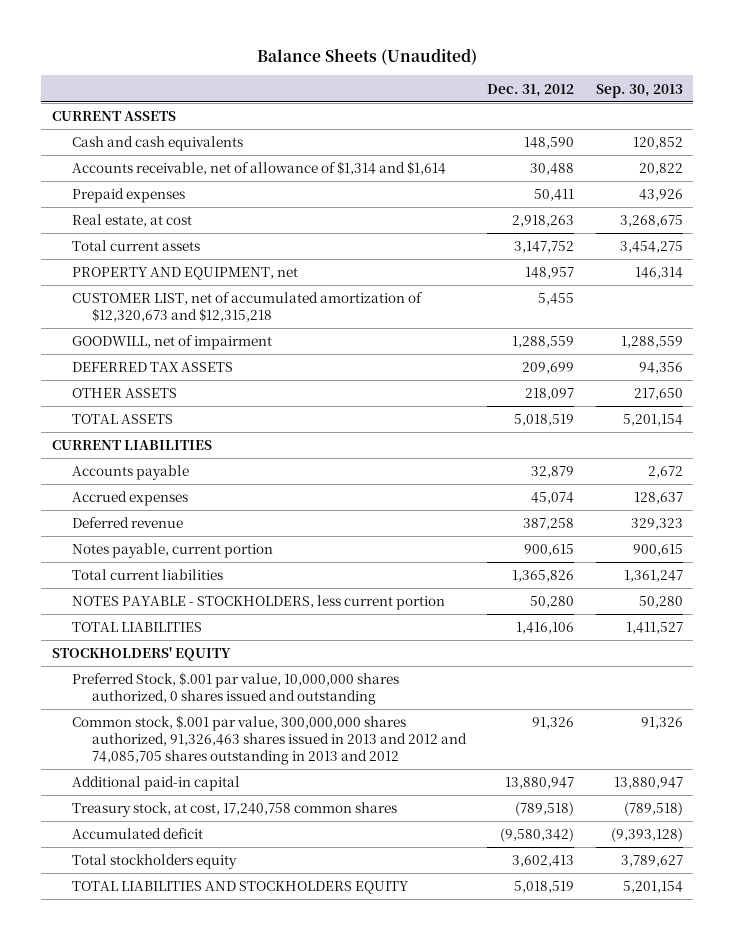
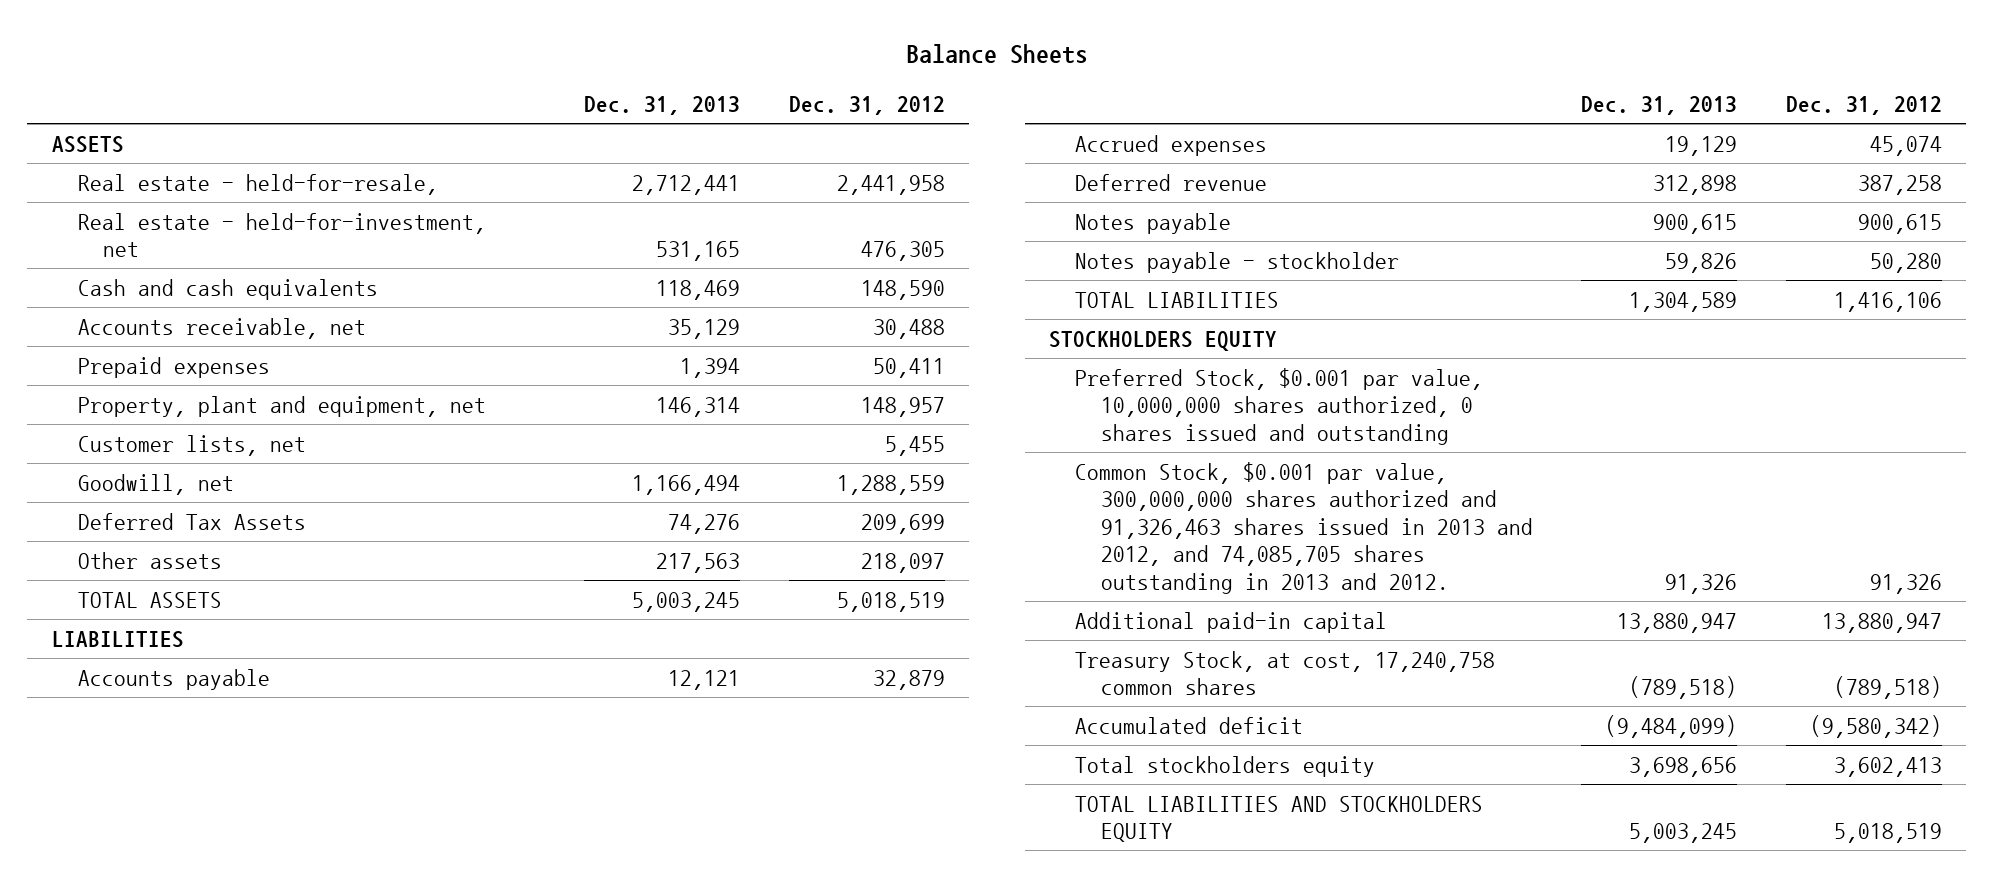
- Balance Sheets (Unaudited)
+ Balance Sheets
- | Dec. 31, 2012 | Sep. 30, 2013
+ | Dec. 31, 2013 | Dec. 31, 2012
- CURRENT ASSETS
+ ASSETS
+ Real estate - held-for-resale, | 2,712,441 | 2,441,958
+ Real estate - held-for-investment, net | 531,165 | 476,305
- Accounts receivable, net of allowance of $1,314 and $1,614 | 30,488 | 20,822
+ Accounts receivable, net | 35,129 | 30,488
- Real estate, at cost | 2,918,263 | 3,268,675
- Total current assets | 3,147,752 | 3,454,275
- PROPERTY AND EQUIPMENT, net | 148,957 | 146,314
- CUSTOMER LIST, net of accumulated amortization of $12,320,673 and $12,315,218 | 5,455 |
- GOODWILL, net of impairment | 1,288,559 | 1,288,559
- DEFERRED TAX ASSETS | 209,699 | 94,356
- OTHER ASSETS | 218,097 | 217,650
+ Property, plant and equipment, net | 146,314 | 148,957
+ Customer lists, net | | 5,455
+ Goodwill, net | 1,166,494 | 1,288,559
+ Deferred Tax Assets | 74,276 | 209,699
+ Other assets | 217,563 | 218,097
- CURRENT LIABILITIES
+ LIABILITIES
- Notes payable, current portion | 900,615 | 900,615
- Total current liabilities | 1,365,826 | 1,361,247
- NOTES PAYABLE - STOCKHOLDERS, less current portion | 50,280 | 50,280
+ Notes payable | 900,615 | 900,615
+ Notes payable - stockholder | 59,826 | 50,280
- STOCKHOLDERS' EQUITY
- Preferred Stock, $.001 par value, 10,000,000 shares authorized, 0 shares issued and outstanding
- Common stock, $.001 par value, 300,000,000 shares authorized, 91,326,463 shares issued in 2013 and 2012 and 74,085,705 shares outstanding in 2013 and 2012 | 91,326 | 91,326
+ STOCKHOLDERS EQUITY
+ Preferred Stock, $0.001 par value, 10,000,000 shares authorized, 0 shares issued and outstanding
+ Common Stock, $0.001 par value, 300,000,000 shares authorized and 91,326,463 shares issued in 2013 and 2012, and 74,085,705 shares outstanding in 2013 and 2012. | 91,326 | 91,326
- Treasury stock, at cost, 17,240,758 common shares | (789,518) | (789,518)
+ Treasury Stock, at cost, 17,240,758 common shares | (789,518) | (789,518)

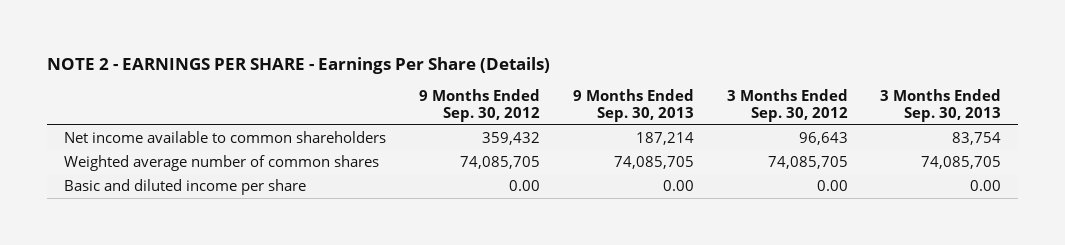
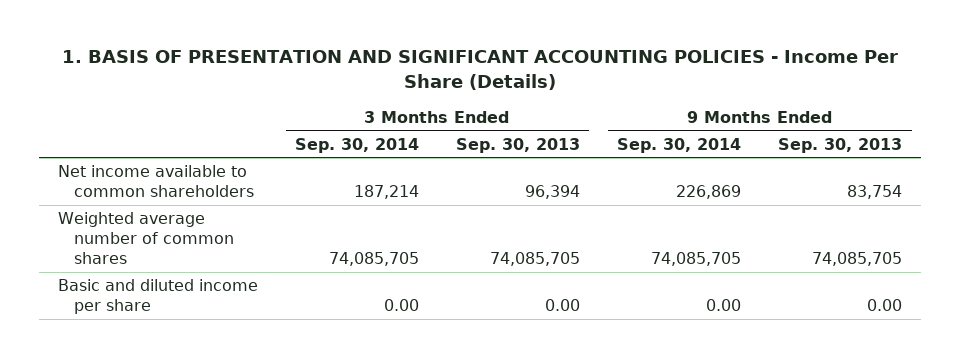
- NOTE 2 - EARNINGS PER SHARE - Earnings Per Share (Details)
+ 1. BASIS OF PRESENTATION AND SIGNIFICANT ACCOUNTING POLICIES - Income Per Share (Details)
- | 9 Months Ended Sep. 30, 2012 | 9 Months Ended Sep. 30, 2013 | 3 Months Ended Sep. 30, 2012 | 3 Months Ended Sep. 30, 2013
+ | 3 Months Ended Sep. 30, 2014 | 3 Months Ended Sep. 30, 2013 | 9 Months Ended Sep. 30, 2014 | 9 Months Ended Sep. 30, 2013
- Net income available to common shareholders | 359,432 | 187,214 | 96,643 | 83,754
+ Net income available to common shareholders | 187,214 | 96,394 | 226,869 | 83,754

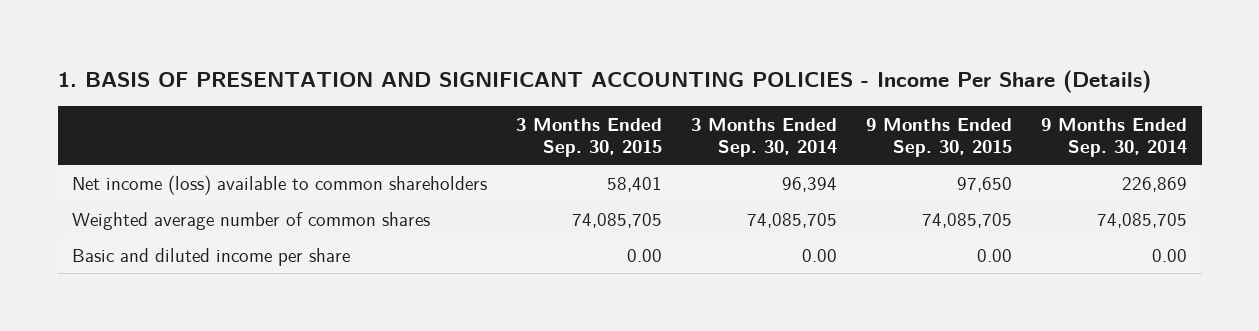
- | 3 Months Ended Sep. 30, 2014 | 3 Months Ended Sep. 30, 2013 | 9 Months Ended Sep. 30, 2014 | 9 Months Ended Sep. 30, 2013
+ | 3 Months Ended Sep. 30, 2015 | 3 Months Ended Sep. 30, 2014 | 9 Months Ended Sep. 30, 2015 | 9 Months Ended Sep. 30, 2014
- Net income available to common shareholders | 187,214 | 96,394 | 226,869 | 83,754
+ Net income (loss) available to common shareholders | 58,401 | 96,394 | 97,650 | 226,869

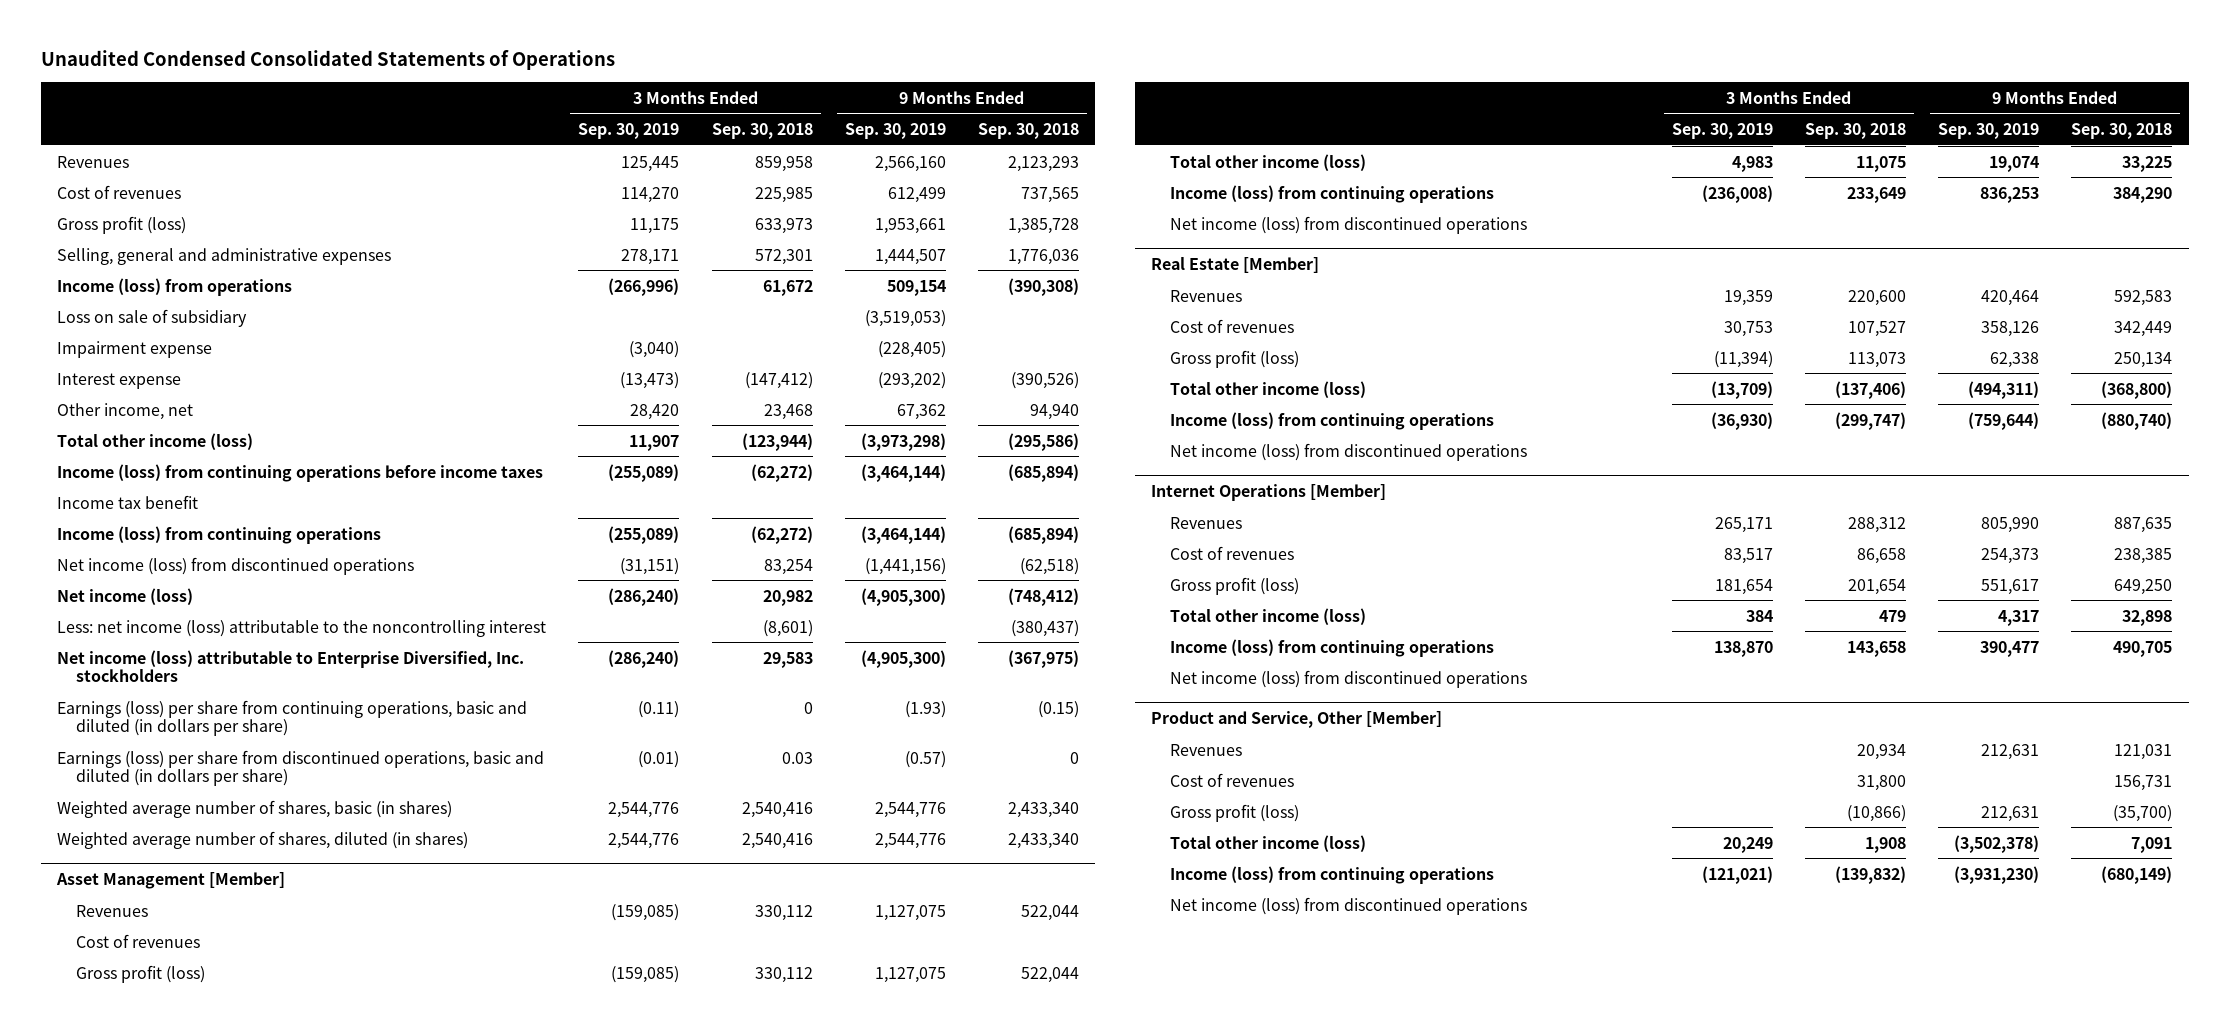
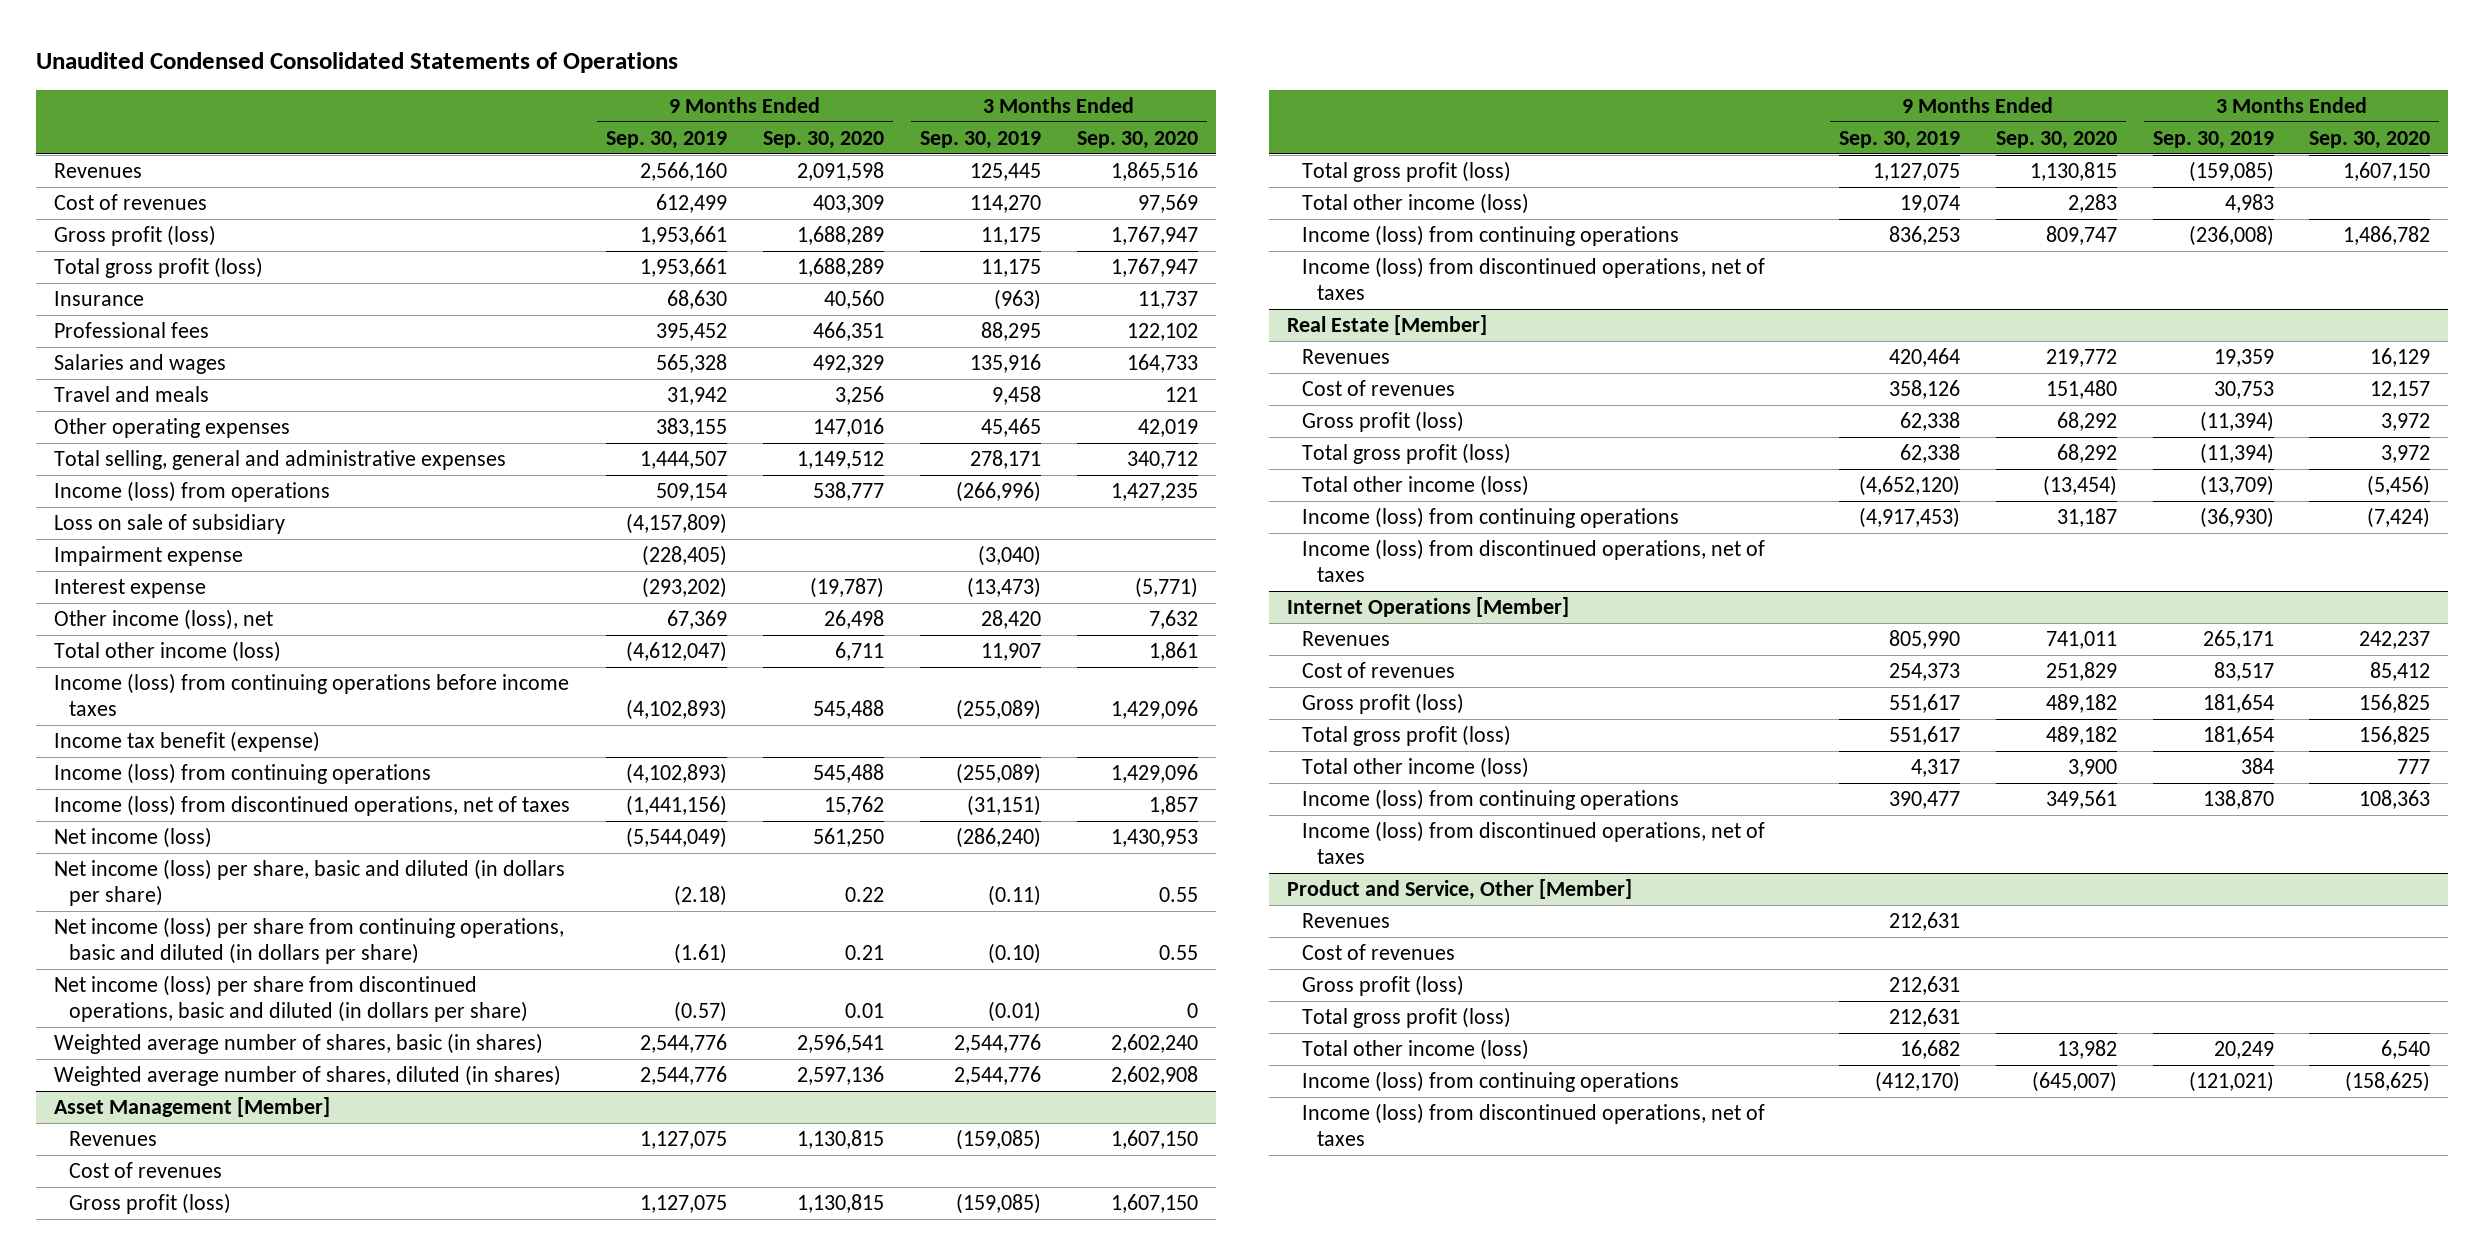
- | 3 Months Ended Sep. 30, 2019 | 3 Months Ended Sep. 30, 2018 | 9 Months Ended Sep. 30, 2019 | 9 Months Ended Sep. 30, 2018
+ | 9 Months Ended Sep. 30, 2019 | 9 Months Ended Sep. 30, 2020 | 3 Months Ended Sep. 30, 2019 | 3 Months Ended Sep. 30, 2020
- Selling, general and administrative expenses | 278,171 | 572,301 | 1,444,507 | 1,776,036
+ Total gross profit (loss) | 1,953,661 | 1,688,289 | 11,175 | 1,767,947
+ Insurance | 68,630 | 40,560 | (963) | 11,737
+ Professional fees | 395,452 | 466,351 | 88,295 | 122,102
+ Salaries and wages | 565,328 | 492,329 | 135,916 | 164,733
+ Travel and meals | 31,942 | 3,256 | 9,458 | 121
+ Other operating expenses | 383,155 | 147,016 | 45,465 | 42,019
+ Total selling, general and administrative expenses | 1,444,507 | 1,149,512 | 278,171 | 340,712
- Loss on sale of subsidiary | | | (3,519,053) |
+ Loss on sale of subsidiary | (4,157,809) | | |
- Other income, net | 28,420 | 23,468 | 67,362 | 94,940
- Total other income (loss) | 11,907 | (123,944) | (3,973,298) | (295,586)
- Income (loss) from continuing operations before income taxes | (255,089) | (62,272) | (3,464,144) | (685,894)
- Income tax benefit
- Income (loss) from continuing operations | (255,089) | (62,272) | (3,464,144) | (685,894)
- Net income (loss) from discontinued operations | (31,151) | 83,254 | (1,441,156) | (62,518)
- Net income (loss) | (286,240) | 20,982 | (4,905,300) | (748,412)
- Less: net income (loss) attributable to the noncontrolling interest | | (8,601) | | (380,437)
- Net income (loss) attributable to Enterprise Diversified, Inc. stockholders | (286,240) | 29,583 | (4,905,300) | (367,975)
- Earnings (loss) per share from continuing operations, basic and diluted (in dollars per share) | (0.11) | 0 | (1.93) | (0.15)
- Earnings (loss) per share from discontinued operations, basic and diluted (in dollars per share) | (0.01) | 0.03 | (0.57) | 0
+ Other income (loss), net | 67,369 | 26,498 | 28,420 | 7,632
+ Total other income (loss) | (4,612,047) | 6,711 | 11,907 | 1,861
+ Income (loss) from continuing operations before income taxes | (4,102,893) | 545,488 | (255,089) | 1,429,096
+ Income tax benefit (expense)
+ Income (loss) from continuing operations | (4,102,893) | 545,488 | (255,089) | 1,429,096
+ Income (loss) from discontinued operations, net of taxes | (1,441,156) | 15,762 | (31,151) | 1,857
+ Net income (loss) | (5,544,049) | 561,250 | (286,240) | 1,430,953
+ Net income (loss) per share, basic and diluted (in dollars per share) | (2.18) | 0.22 | (0.11) | 0.55
+ Net income (loss) per share from continuing operations, basic and diluted (in dollars per share) | (1.61) | 0.21 | (0.10) | 0.55
+ Net income (loss) per share from discontinued operations, basic and diluted (in dollars per share) | (0.57) | 0.01 | (0.01) | 0
@ Asset Management [Member]
+ Total gross profit (loss) | 1,127,075 | 1,130,815 | (159,085) | 1,607,150
- Net income (loss) from discontinued operations
+ Income (loss) from discontinued operations, net of taxes
@ Real Estate [Member]
- Total other income (loss) | (13,709) | (137,406) | (494,311) | (368,800)
- Income (loss) from continuing operations | (36,930) | (299,747) | (759,644) | (880,740)
- Net income (loss) from discontinued operations
+ Total gross profit (loss) | 62,338 | 68,292 | (11,394) | 3,972
+ Total other income (loss) | (4,652,120) | (13,454) | (13,709) | (5,456)
+ Income (loss) from continuing operations | (4,917,453) | 31,187 | (36,930) | (7,424)
+ Income (loss) from discontinued operations, net of taxes
@ Internet Operations [Member]
+ Total gross profit (loss) | 551,617 | 489,182 | 181,654 | 156,825
- Net income (loss) from discontinued operations
+ Income (loss) from discontinued operations, net of taxes
@ Product and Service, Other [Member]
- Total other income (loss) | 20,249 | 1,908 | (3,502,378) | 7,091
- Income (loss) from continuing operations | (121,021) | (139,832) | (3,931,230) | (680,149)
- Net income (loss) from discontinued operations
+ Total gross profit (loss) | 212,631 | | |
+ Total other income (loss) | 16,682 | 13,982 | 20,249 | 6,540
+ Income (loss) from continuing operations | (412,170) | (645,007) | (121,021) | (158,625)
+ Income (loss) from discontinued operations, net of taxes

